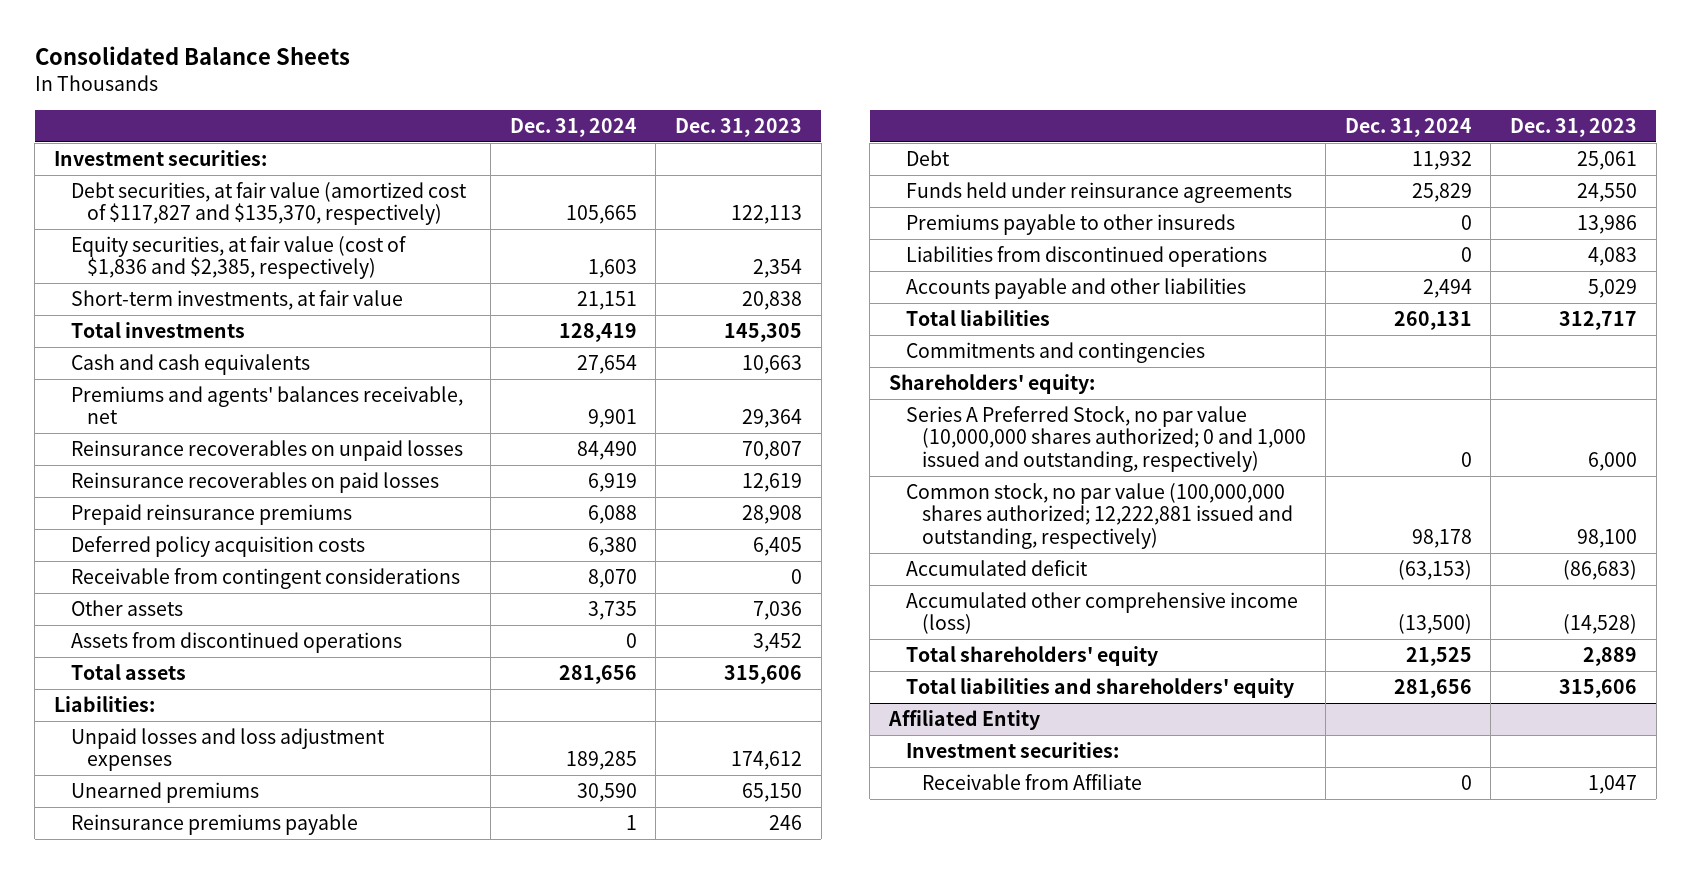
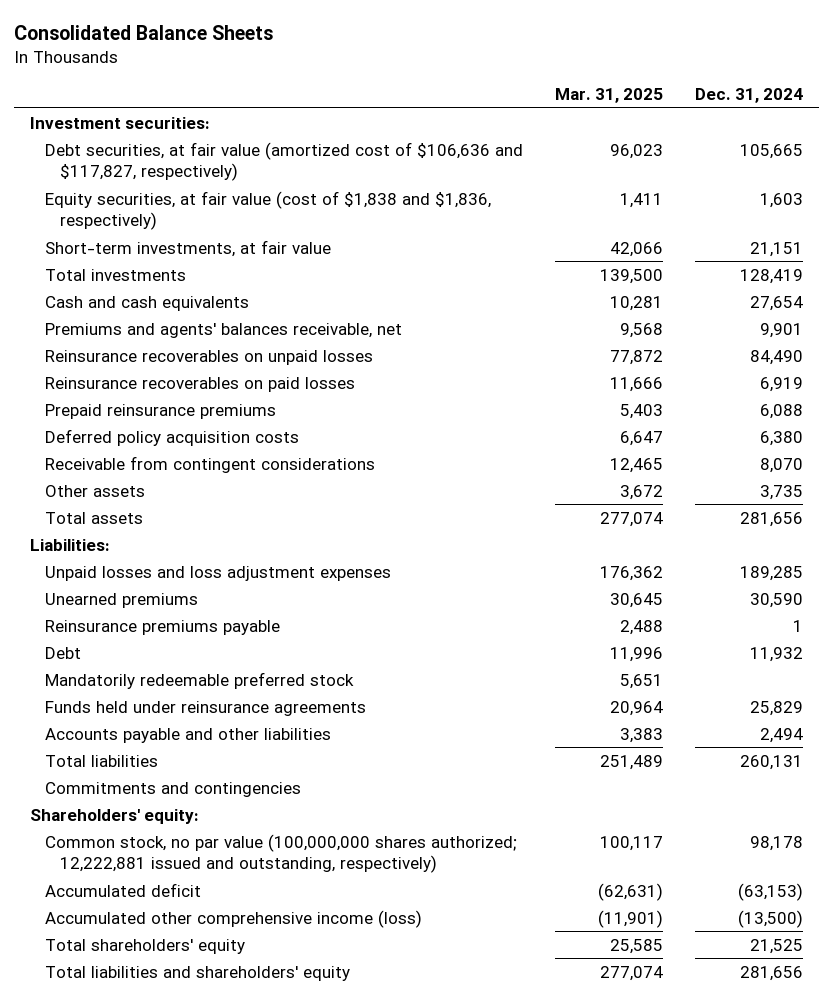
- | Dec. 31, 2024 | Dec. 31, 2023
+ | Mar. 31, 2025 | Dec. 31, 2024
- Debt securities, at fair value (amortized cost of $117,827 and $135,370, respectively) | 105,665 | 122,113
- Equity securities, at fair value (cost of $1,836 and $2,385, respectively) | 1,603 | 2,354
+ Debt securities, at fair value (amortized cost of $106,636 and $117,827, respectively) | 96,023 | 105,665
+ Equity securities, at fair value (cost of $1,838 and $1,836, respectively) | 1,411 | 1,603
- Assets from discontinued operations | 0 | 3,452
+ Mandatorily redeemable preferred stock | 5,651 |
- Premiums payable to other insureds | 0 | 13,986
- Liabilities from discontinued operations | 0 | 4,083
- Series A Preferred Stock, no par value (10,000,000 shares authorized; 0 and 1,000 issued and outstanding, respectively) | 0 | 6,000
- Affiliated Entity
- Investment securities:
- Receivable from Affiliate | 0 | 1,047

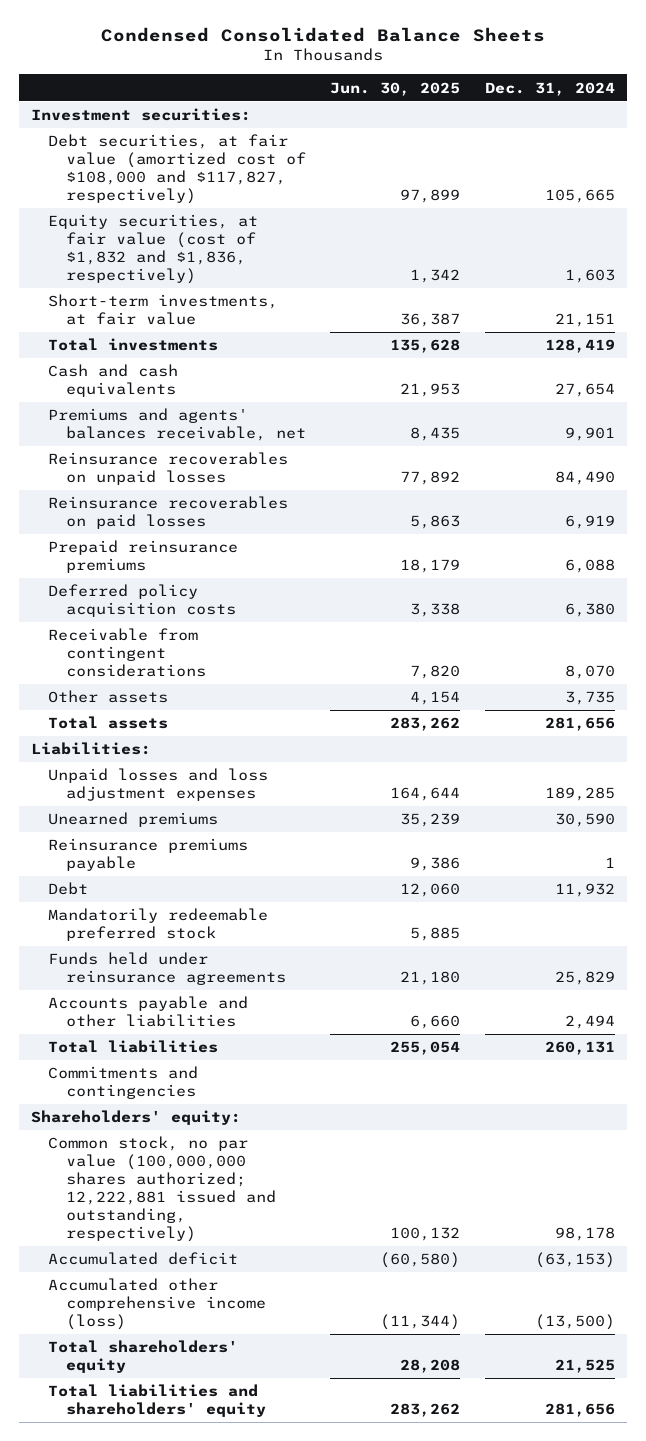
- Consolidated Balance Sheets
+ Condensed Consolidated Balance Sheets
- | Mar. 31, 2025 | Dec. 31, 2024
+ | Jun. 30, 2025 | Dec. 31, 2024
- Debt securities, at fair value (amortized cost of $106,636 and $117,827, respectively) | 96,023 | 105,665
- Equity securities, at fair value (cost of $1,838 and $1,836, respectively) | 1,411 | 1,603
+ Debt securities, at fair value (amortized cost of $108,000 and $117,827, respectively) | 97,899 | 105,665
+ Equity securities, at fair value (cost of $1,832 and $1,836, respectively) | 1,342 | 1,603

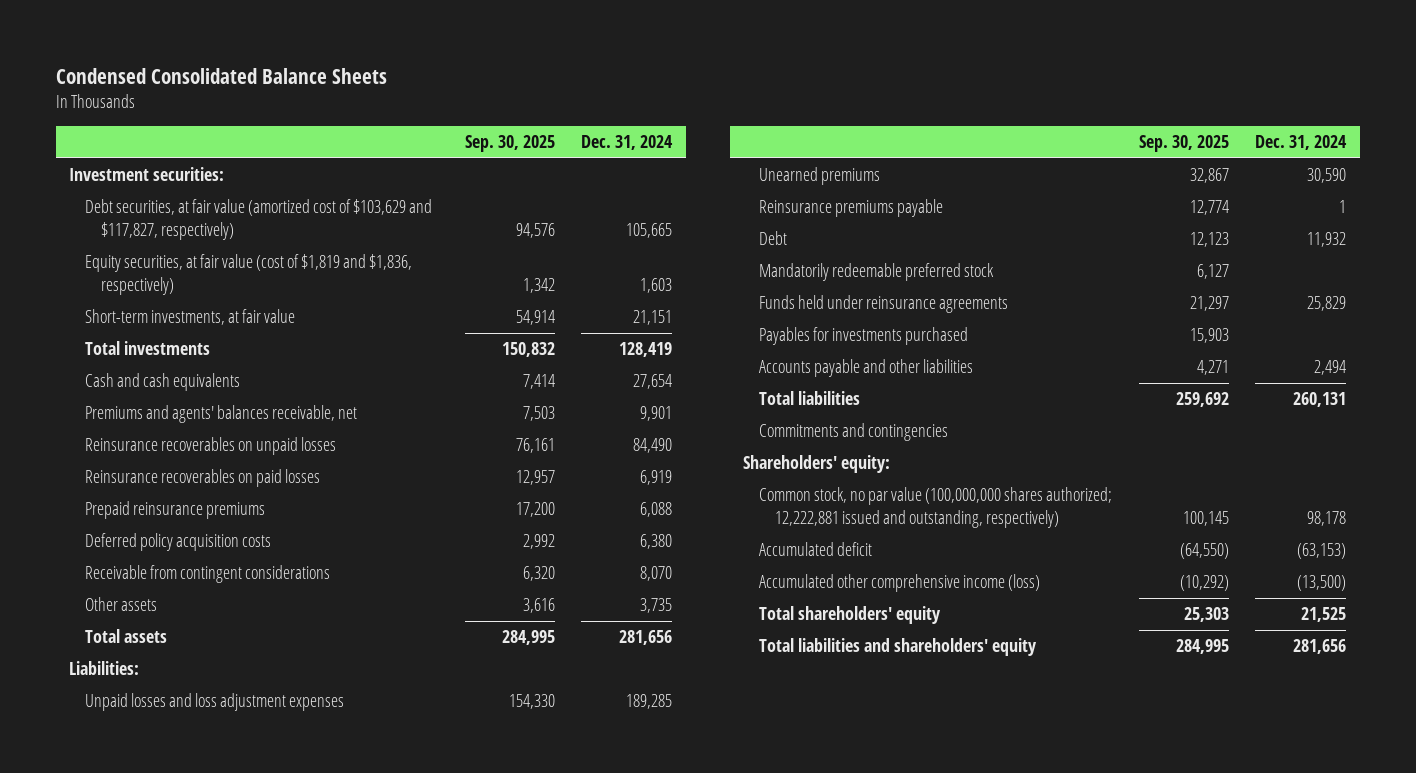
- | Jun. 30, 2025 | Dec. 31, 2024
+ | Sep. 30, 2025 | Dec. 31, 2024
- Debt securities, at fair value (amortized cost of $108,000 and $117,827, respectively) | 97,899 | 105,665
- Equity securities, at fair value (cost of $1,832 and $1,836, respectively) | 1,342 | 1,603
+ Debt securities, at fair value (amortized cost of $103,629 and $117,827, respectively) | 94,576 | 105,665
+ Equity securities, at fair value (cost of $1,819 and $1,836, respectively) | 1,342 | 1,603
+ Payables for investments purchased | 15,903 |

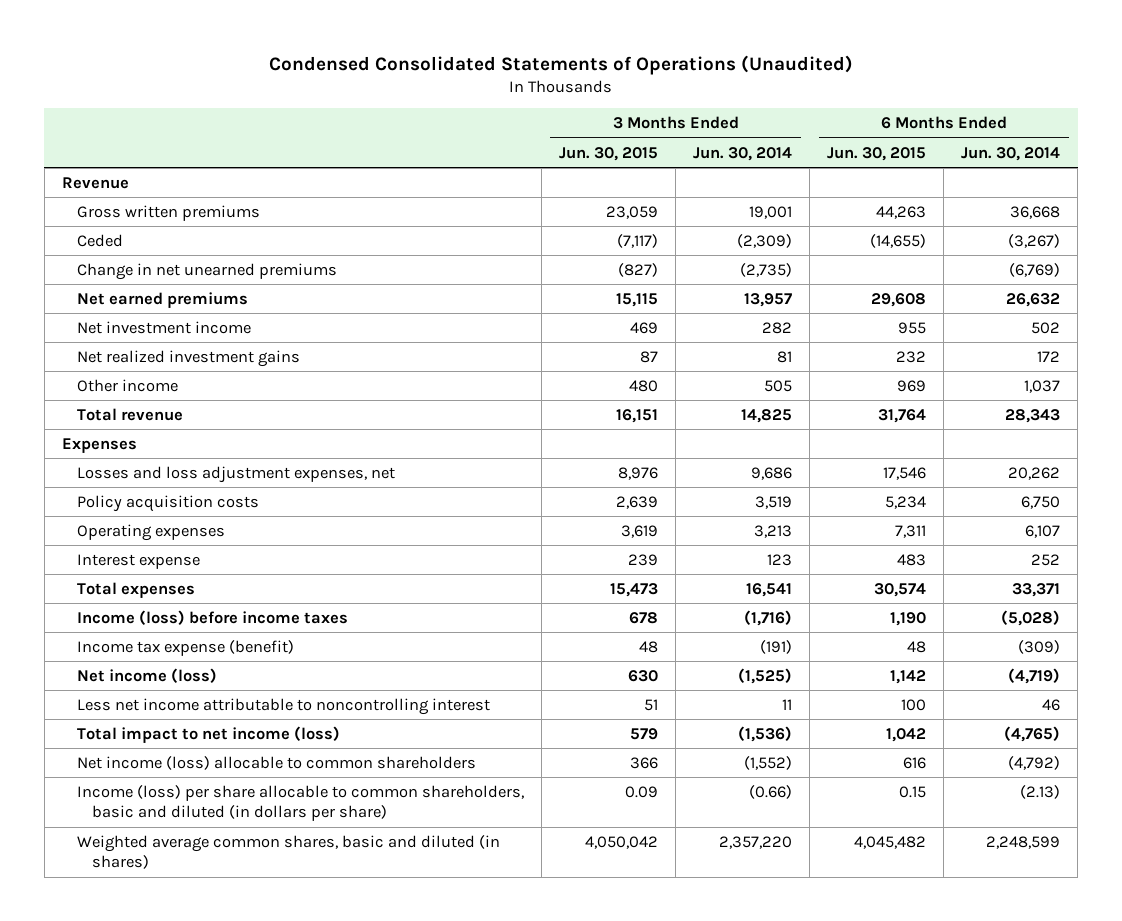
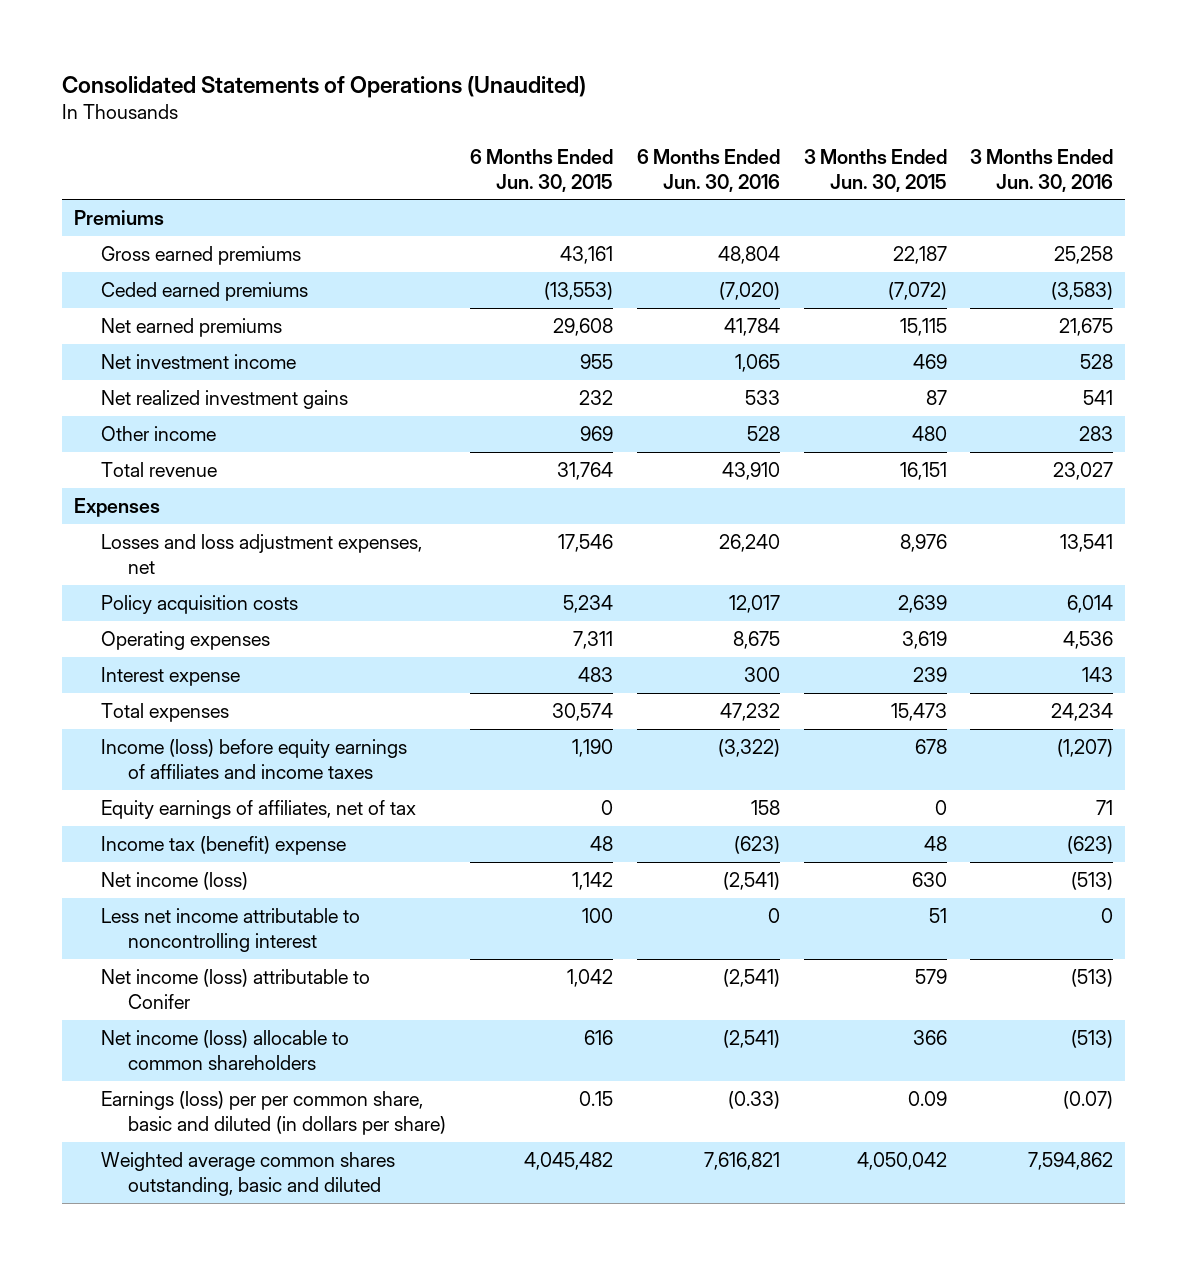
- Condensed Consolidated Statements of Operations (Unaudited)
+ Consolidated Statements of Operations (Unaudited)
- | 3 Months Ended Jun. 30, 2015 | 3 Months Ended Jun. 30, 2014 | 6 Months Ended Jun. 30, 2015 | 6 Months Ended Jun. 30, 2014
+ | 6 Months Ended Jun. 30, 2015 | 6 Months Ended Jun. 30, 2016 | 3 Months Ended Jun. 30, 2015 | 3 Months Ended Jun. 30, 2016
- Revenue
- Gross written premiums | 23,059 | 19,001 | 44,263 | 36,668
- Ceded | (7,117) | (2,309) | (14,655) | (3,267)
- Change in net unearned premiums | (827) | (2,735) | | (6,769)
+ Premiums
+ Gross earned premiums | 43,161 | 48,804 | 22,187 | 25,258
+ Ceded earned premiums | (13,553) | (7,020) | (7,072) | (3,583)
- Income (loss) before income taxes | 678 | (1,716) | 1,190 | (5,028)
- Income tax expense (benefit) | 48 | (191) | 48 | (309)
+ Income (loss) before equity earnings of affiliates and income taxes | 1,190 | (3,322) | 678 | (1,207)
+ Equity earnings of affiliates, net of tax | 0 | 158 | 0 | 71
+ Income tax (benefit) expense | 48 | (623) | 48 | (623)
- Total impact to net income (loss) | 579 | (1,536) | 1,042 | (4,765)
+ Net income (loss) attributable to Conifer | 1,042 | (2,541) | 579 | (513)
- Income (loss) per share allocable to common shareholders, basic and diluted (in dollars per share) | 0.09 | (0.66) | 0.15 | (2.13)
- Weighted average common shares, basic and diluted (in shares) | 4,050,042 | 2,357,220 | 4,045,482 | 2,248,599
+ Earnings (loss) per per common share, basic and diluted (in dollars per share) | 0.15 | (0.33) | 0.09 | (0.07)
+ Weighted average common shares outstanding, basic and diluted | 4,045,482 | 7,616,821 | 4,050,042 | 7,594,862

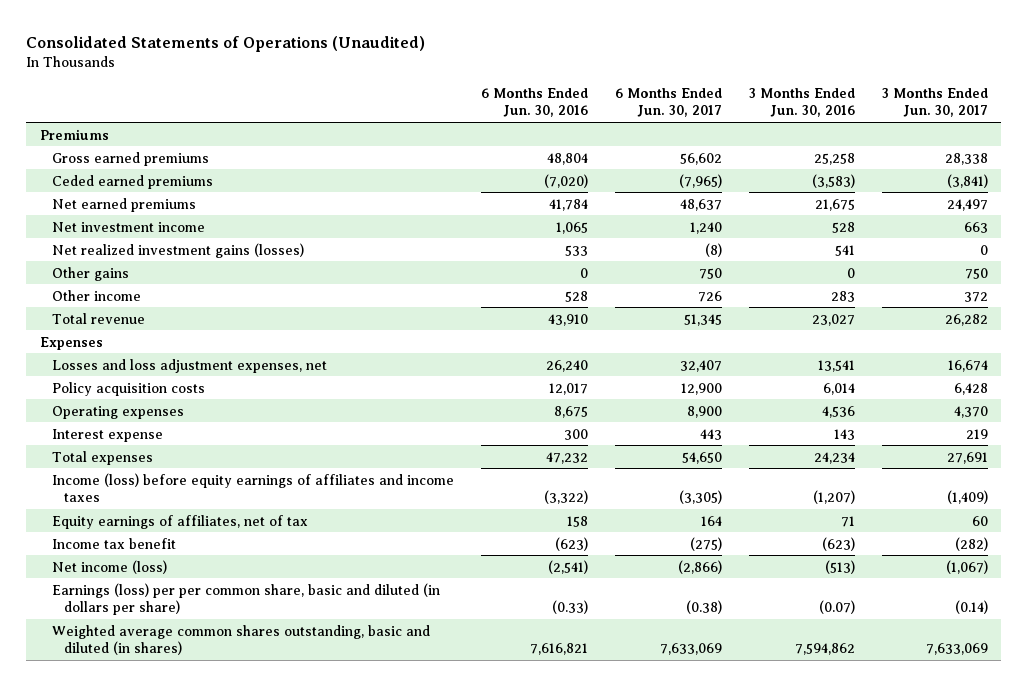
- | 6 Months Ended Jun. 30, 2015 | 6 Months Ended Jun. 30, 2016 | 3 Months Ended Jun. 30, 2015 | 3 Months Ended Jun. 30, 2016
+ | 6 Months Ended Jun. 30, 2016 | 6 Months Ended Jun. 30, 2017 | 3 Months Ended Jun. 30, 2016 | 3 Months Ended Jun. 30, 2017
- Net realized investment gains | 232 | 533 | 87 | 541
+ Net realized investment gains (losses) | 533 | (8) | 541 | 0
+ Other gains | 0 | 750 | 0 | 750
- Income tax (benefit) expense | 48 | (623) | 48 | (623)
+ Income tax benefit | (623) | (275) | (623) | (282)
- Less net income attributable to noncontrolling interest | 100 | 0 | 51 | 0
- Net income (loss) attributable to Conifer | 1,042 | (2,541) | 579 | (513)
- Net income (loss) allocable to common shareholders | 616 | (2,541) | 366 | (513)
- Weighted average common shares outstanding, basic and diluted | 4,045,482 | 7,616,821 | 4,050,042 | 7,594,862
+ Weighted average common shares outstanding, basic and diluted (in shares) | 7,616,821 | 7,633,069 | 7,594,862 | 7,633,069

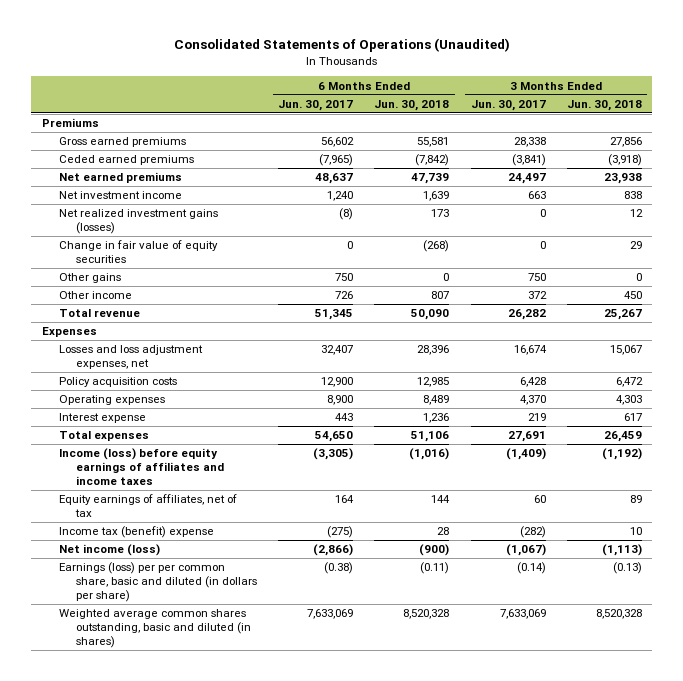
- | 6 Months Ended Jun. 30, 2016 | 6 Months Ended Jun. 30, 2017 | 3 Months Ended Jun. 30, 2016 | 3 Months Ended Jun. 30, 2017
+ | 6 Months Ended Jun. 30, 2017 | 6 Months Ended Jun. 30, 2018 | 3 Months Ended Jun. 30, 2017 | 3 Months Ended Jun. 30, 2018
+ Change in fair value of equity securities | 0 | (268) | 0 | 29
- Income tax benefit | (623) | (275) | (623) | (282)
+ Income tax (benefit) expense | (275) | 28 | (282) | 10

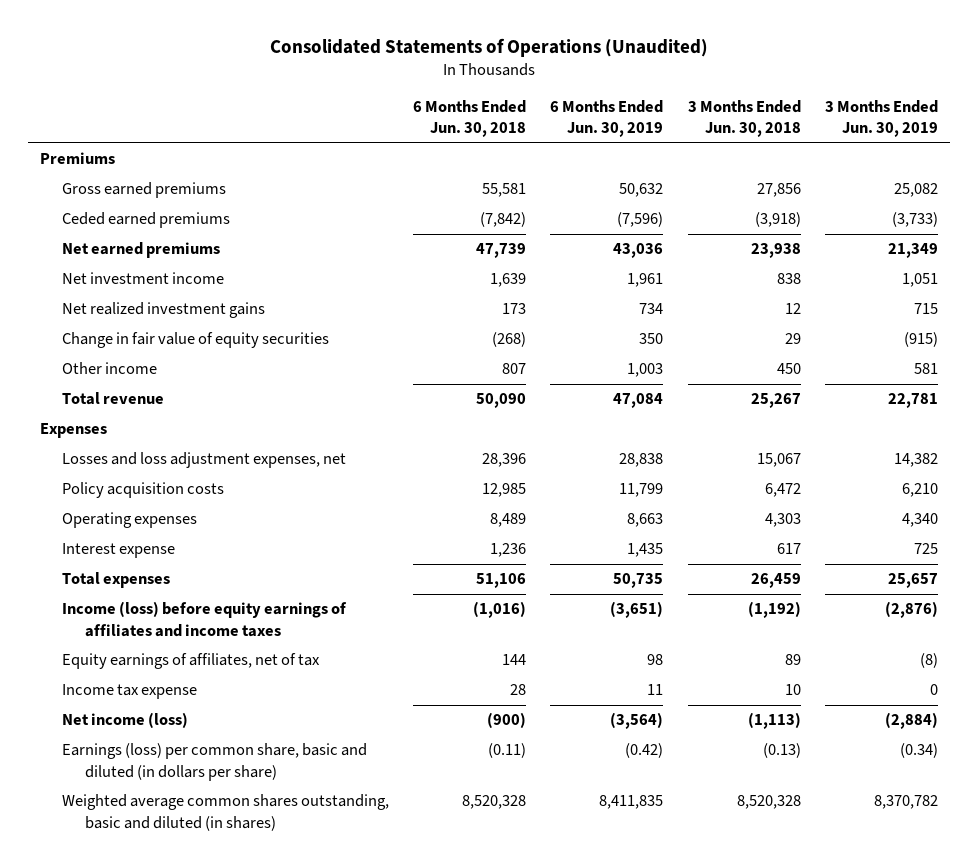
- | 6 Months Ended Jun. 30, 2017 | 6 Months Ended Jun. 30, 2018 | 3 Months Ended Jun. 30, 2017 | 3 Months Ended Jun. 30, 2018
+ | 6 Months Ended Jun. 30, 2018 | 6 Months Ended Jun. 30, 2019 | 3 Months Ended Jun. 30, 2018 | 3 Months Ended Jun. 30, 2019
- Net realized investment gains (losses) | (8) | 173 | 0 | 12
+ Net realized investment gains | 173 | 734 | 12 | 715
- Other gains | 750 | 0 | 750 | 0
- Income tax (benefit) expense | (275) | 28 | (282) | 10
+ Income tax expense | 28 | 11 | 10 | 0
- Earnings (loss) per per common share, basic and diluted (in dollars per share) | (0.38) | (0.11) | (0.14) | (0.13)
+ Earnings (loss) per common share, basic and diluted (in dollars per share) | (0.11) | (0.42) | (0.13) | (0.34)

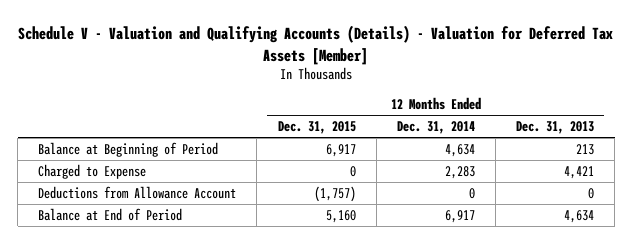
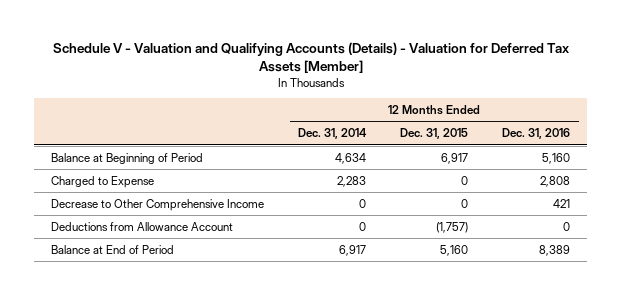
- | 12 Months Ended Dec. 31, 2015 | 12 Months Ended Dec. 31, 2014 | 12 Months Ended Dec. 31, 2013
+ | 12 Months Ended Dec. 31, 2014 | 12 Months Ended Dec. 31, 2015 | 12 Months Ended Dec. 31, 2016
+ Decrease to Other Comprehensive Income | 0 | 0 | 421

